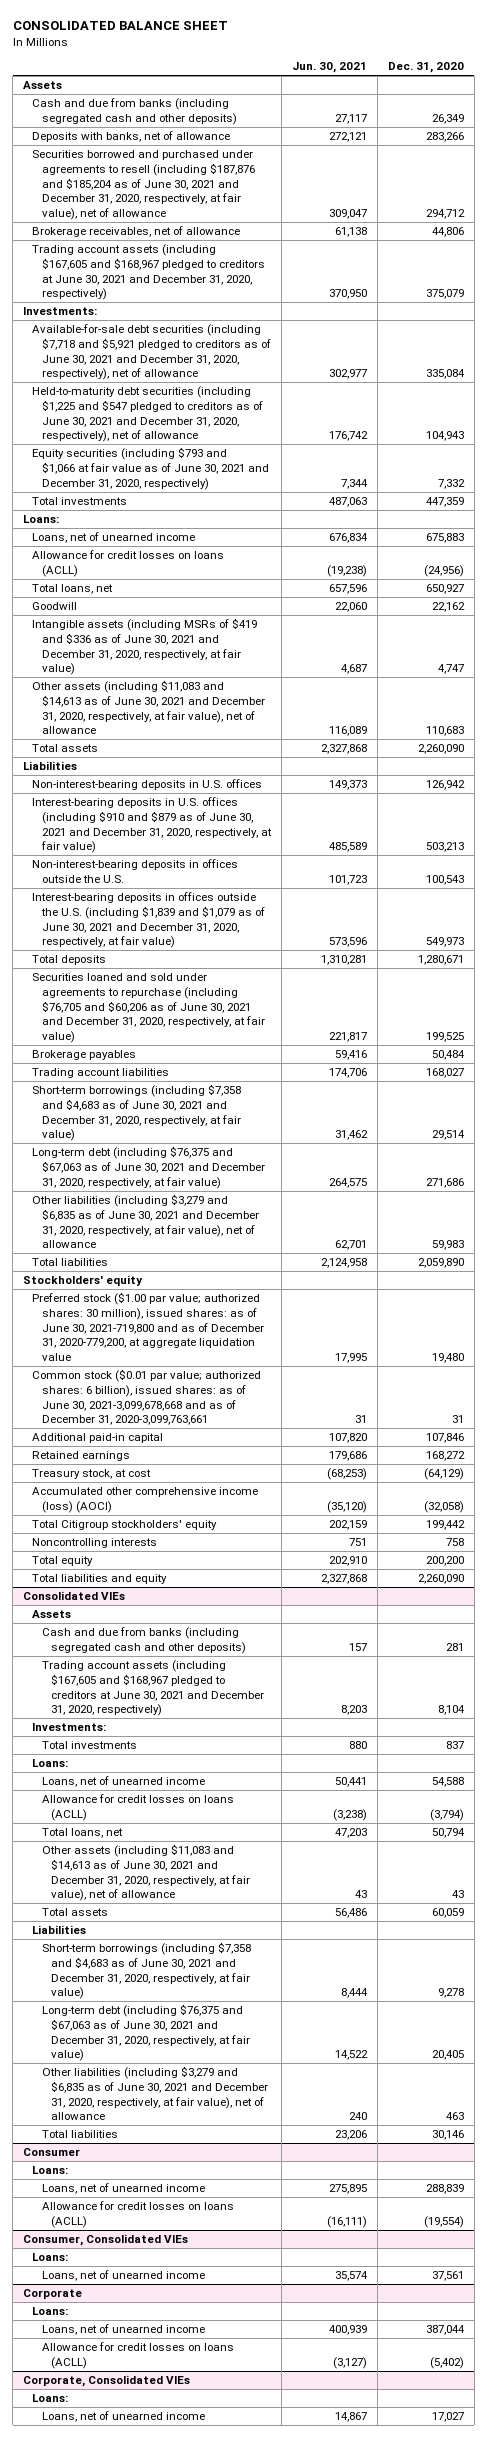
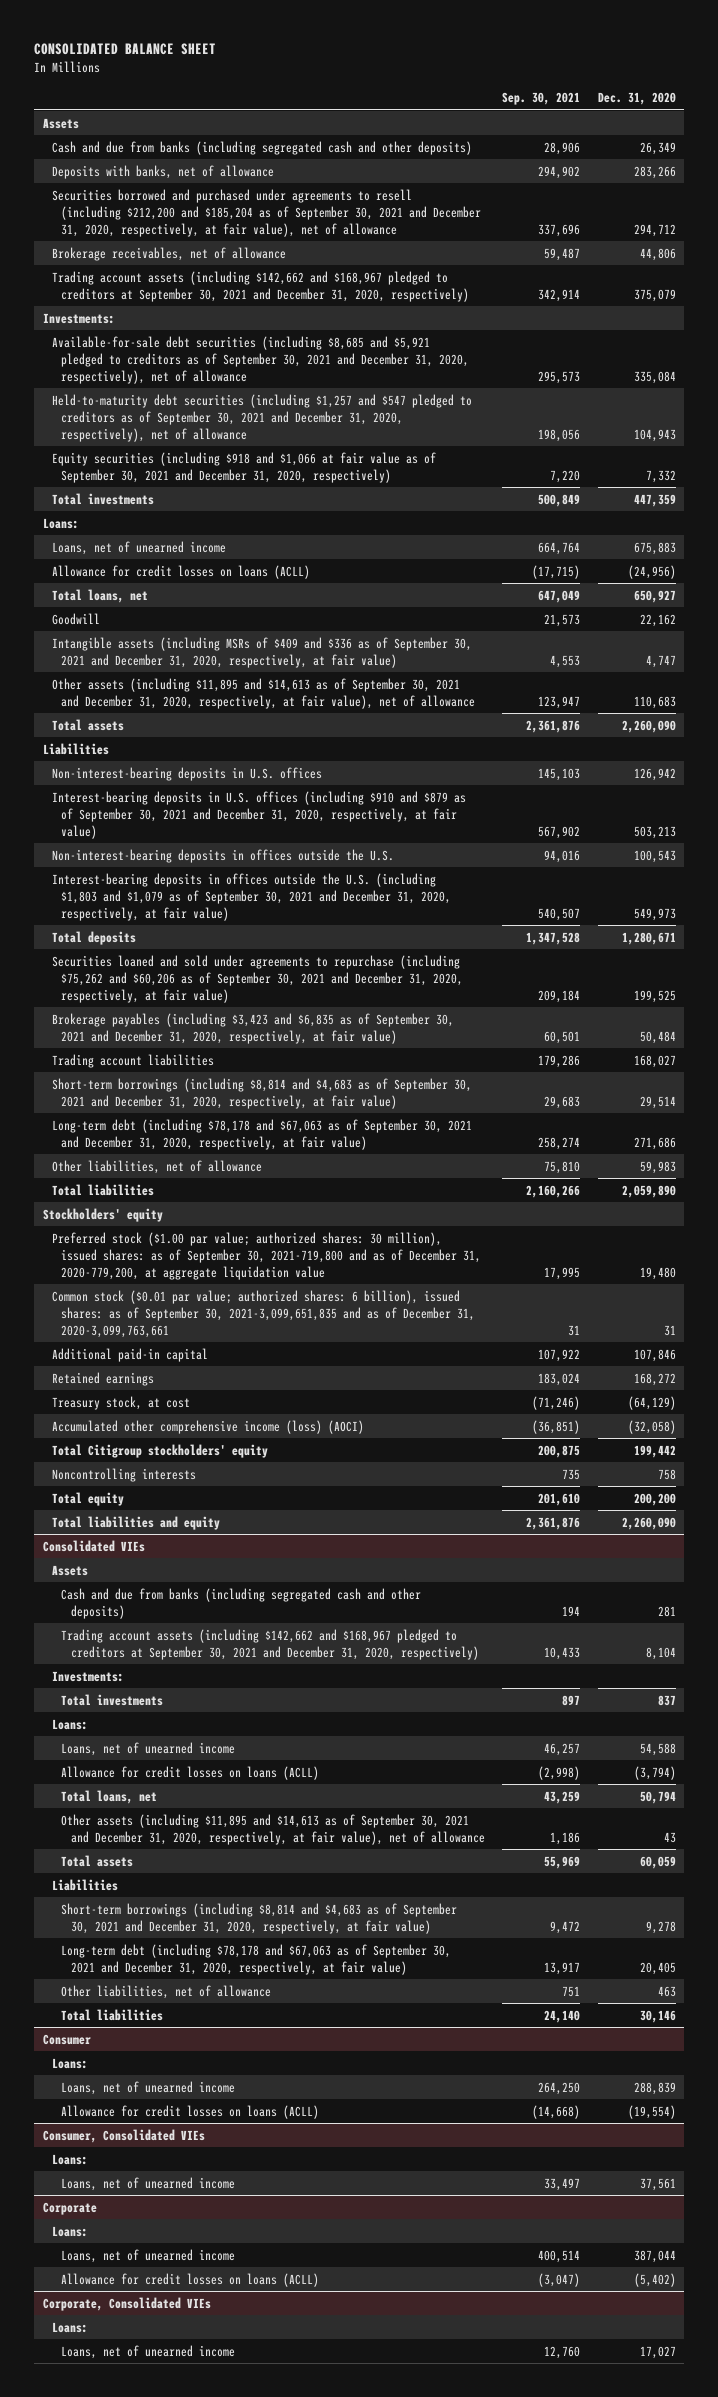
- | Jun. 30, 2021 | Dec. 31, 2020
+ | Sep. 30, 2021 | Dec. 31, 2020
- Securities borrowed and purchased under agreements to resell (including $187,876 and $185,204 as of June 30, 2021 and December 31, 2020, respectively, at fair value), net of allowance | 309,047 | 294,712
+ Securities borrowed and purchased under agreements to resell (including $212,200 and $185,204 as of September 30, 2021 and December 31, 2020, respectively, at fair value), net of allowance | 337,696 | 294,712
- Trading account assets (including $167,605 and $168,967 pledged to creditors at June 30, 2021 and December 31, 2020, respectively) | 370,950 | 375,079
+ Trading account assets (including $142,662 and $168,967 pledged to creditors at September 30, 2021 and December 31, 2020, respectively) | 342,914 | 375,079
- Available-for-sale debt securities (including $7,718 and $5,921 pledged to creditors as of June 30, 2021 and December 31, 2020, respectively), net of allowance | 302,977 | 335,084
- Held-to-maturity debt securities (including $1,225 and $547 pledged to creditors as of June 30, 2021 and December 31, 2020, respectively), net of allowance | 176,742 | 104,943
- Equity securities (including $793 and $1,066 at fair value as of June 30, 2021 and December 31, 2020, respectively) | 7,344 | 7,332
+ Available-for-sale debt securities (including $8,685 and $5,921 pledged to creditors as of September 30, 2021 and December 31, 2020, respectively), net of allowance | 295,573 | 335,084
+ Held-to-maturity debt securities (including $1,257 and $547 pledged to creditors as of September 30, 2021 and December 31, 2020, respectively), net of allowance | 198,056 | 104,943
+ Equity securities (including $918 and $1,066 at fair value as of September 30, 2021 and December 31, 2020, respectively) | 7,220 | 7,332
- Intangible assets (including MSRs of $419 and $336 as of June 30, 2021 and December 31, 2020, respectively, at fair value) | 4,687 | 4,747
- Other assets (including $11,083 and $14,613 as of June 30, 2021 and December 31, 2020, respectively, at fair value), net of allowance | 116,089 | 110,683
+ Intangible assets (including MSRs of $409 and $336 as of September 30, 2021 and December 31, 2020, respectively, at fair value) | 4,553 | 4,747
+ Other assets (including $11,895 and $14,613 as of September 30, 2021 and December 31, 2020, respectively, at fair value), net of allowance | 123,947 | 110,683
- Interest-bearing deposits in U.S. offices (including $910 and $879 as of June 30, 2021 and December 31, 2020, respectively, at fair value) | 485,589 | 503,213
+ Interest-bearing deposits in U.S. offices (including $910 and $879 as of September 30, 2021 and December 31, 2020, respectively, at fair value) | 567,902 | 503,213
- Interest-bearing deposits in offices outside the U.S. (including $1,839 and $1,079 as of June 30, 2021 and December 31, 2020, respectively, at fair value) | 573,596 | 549,973
+ Interest-bearing deposits in offices outside the U.S. (including $1,803 and $1,079 as of September 30, 2021 and December 31, 2020, respectively, at fair value) | 540,507 | 549,973
- Securities loaned and sold under agreements to repurchase (including $76,705 and $60,206 as of June 30, 2021 and December 31, 2020, respectively, at fair value) | 221,817 | 199,525
- Brokerage payables | 59,416 | 50,484
+ Securities loaned and sold under agreements to repurchase (including $75,262 and $60,206 as of September 30, 2021 and December 31, 2020, respectively, at fair value) | 209,184 | 199,525
+ Brokerage payables (including $3,423 and $6,835 as of September 30, 2021 and December 31, 2020, respectively, at fair value) | 60,501 | 50,484
- Short-term borrowings (including $7,358 and $4,683 as of June 30, 2021 and December 31, 2020, respectively, at fair value) | 31,462 | 29,514
- Long-term debt (including $76,375 and $67,063 as of June 30, 2021 and December 31, 2020, respectively, at fair value) | 264,575 | 271,686
- Other liabilities (including $3,279 and $6,835 as of June 30, 2021 and December 31, 2020, respectively, at fair value), net of allowance | 62,701 | 59,983
+ Short-term borrowings (including $8,814 and $4,683 as of September 30, 2021 and December 31, 2020, respectively, at fair value) | 29,683 | 29,514
+ Long-term debt (including $78,178 and $67,063 as of September 30, 2021 and December 31, 2020, respectively, at fair value) | 258,274 | 271,686
+ Other liabilities, net of allowance | 75,810 | 59,983
- Preferred stock ($1.00 par value; authorized shares: 30 million), issued shares: as of June 30, 2021-719,800 and as of December 31, 2020-779,200, at aggregate liquidation value | 17,995 | 19,480
- Common stock ($0.01 par value; authorized shares: 6 billion), issued shares: as of June 30, 2021-3,099,678,668 and as of December 31, 2020-3,099,763,661 | 31 | 31
+ Preferred stock ($1.00 par value; authorized shares: 30 million), issued shares: as of September 30, 2021-719,800 and as of December 31, 2020-779,200, at aggregate liquidation value | 17,995 | 19,480
+ Common stock ($0.01 par value; authorized shares: 6 billion), issued shares: as of September 30, 2021-3,099,651,835 and as of December 31, 2020-3,099,763,661 | 31 | 31
@ Consolidated VIEs
- Trading account assets (including $167,605 and $168,967 pledged to creditors at June 30, 2021 and December 31, 2020, respectively) | 8,203 | 8,104
+ Trading account assets (including $142,662 and $168,967 pledged to creditors at September 30, 2021 and December 31, 2020, respectively) | 10,433 | 8,104
- Other assets (including $11,083 and $14,613 as of June 30, 2021 and December 31, 2020, respectively, at fair value), net of allowance | 43 | 43
+ Other assets (including $11,895 and $14,613 as of September 30, 2021 and December 31, 2020, respectively, at fair value), net of allowance | 1,186 | 43
- Short-term borrowings (including $7,358 and $4,683 as of June 30, 2021 and December 31, 2020, respectively, at fair value) | 8,444 | 9,278
- Long-term debt (including $76,375 and $67,063 as of June 30, 2021 and December 31, 2020, respectively, at fair value) | 14,522 | 20,405
- Other liabilities (including $3,279 and $6,835 as of June 30, 2021 and December 31, 2020, respectively, at fair value), net of allowance | 240 | 463
+ Short-term borrowings (including $8,814 and $4,683 as of September 30, 2021 and December 31, 2020, respectively, at fair value) | 9,472 | 9,278
+ Long-term debt (including $78,178 and $67,063 as of September 30, 2021 and December 31, 2020, respectively, at fair value) | 13,917 | 20,405
+ Other liabilities, net of allowance | 751 | 463

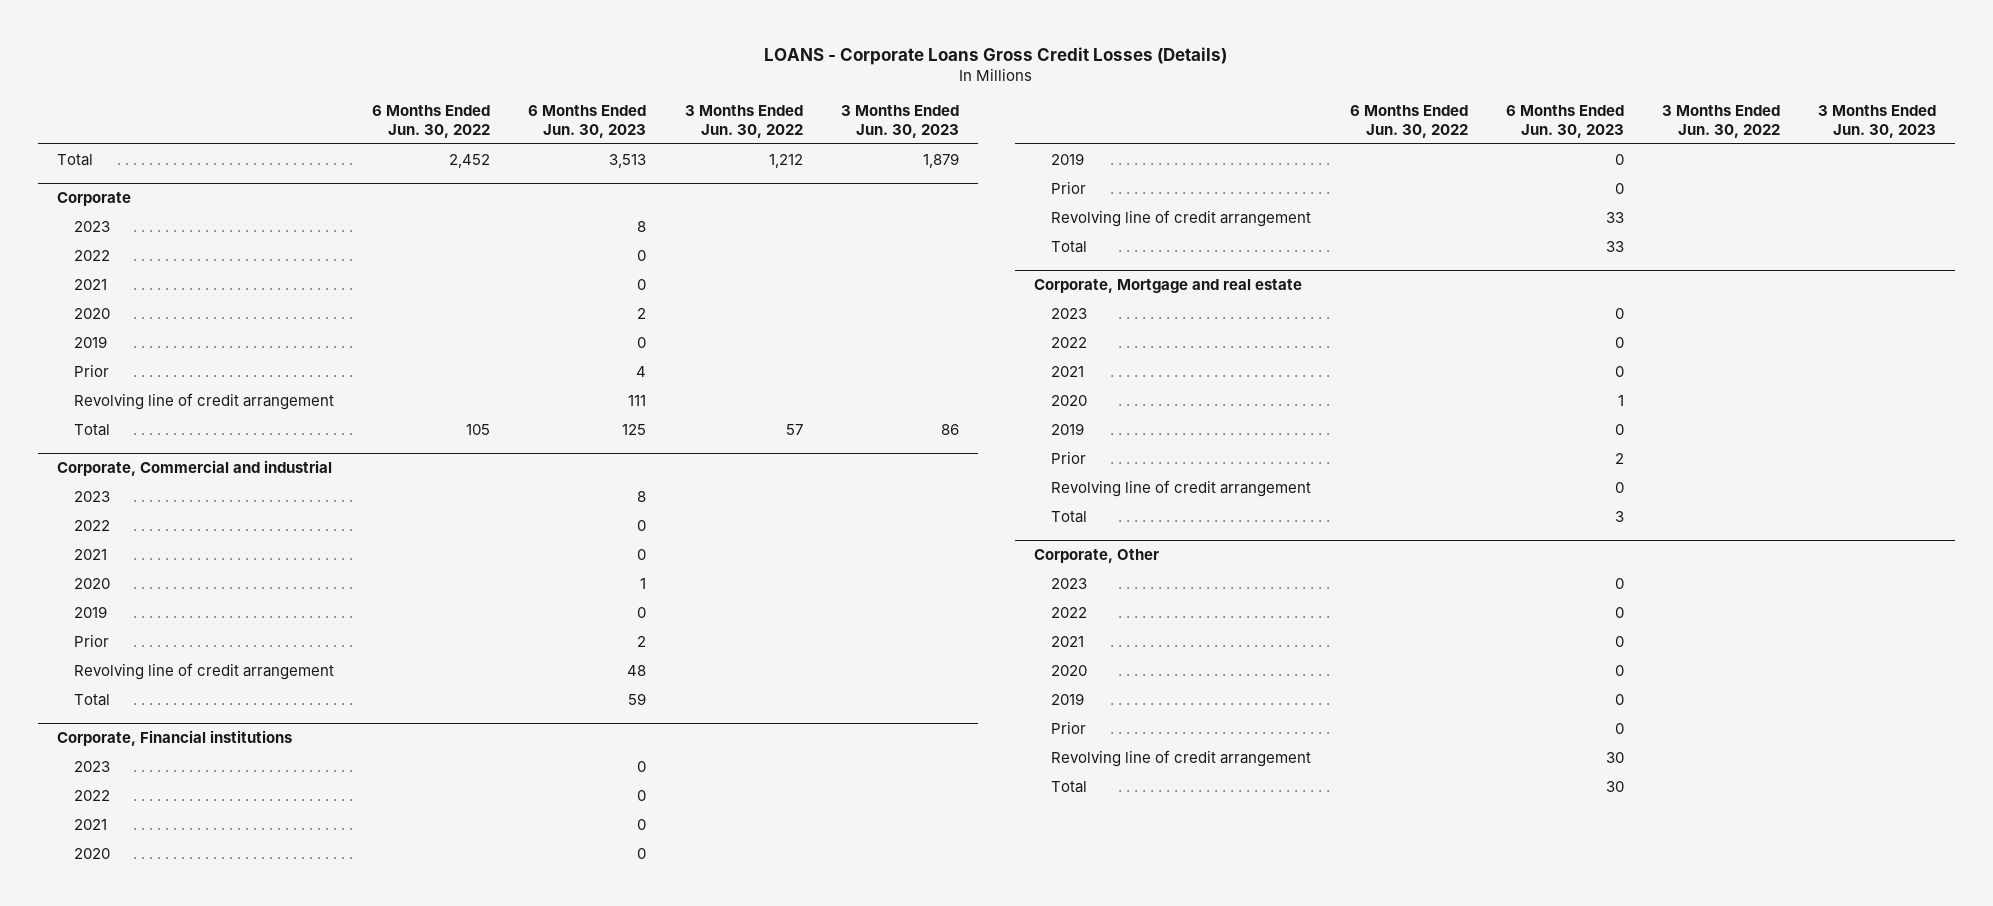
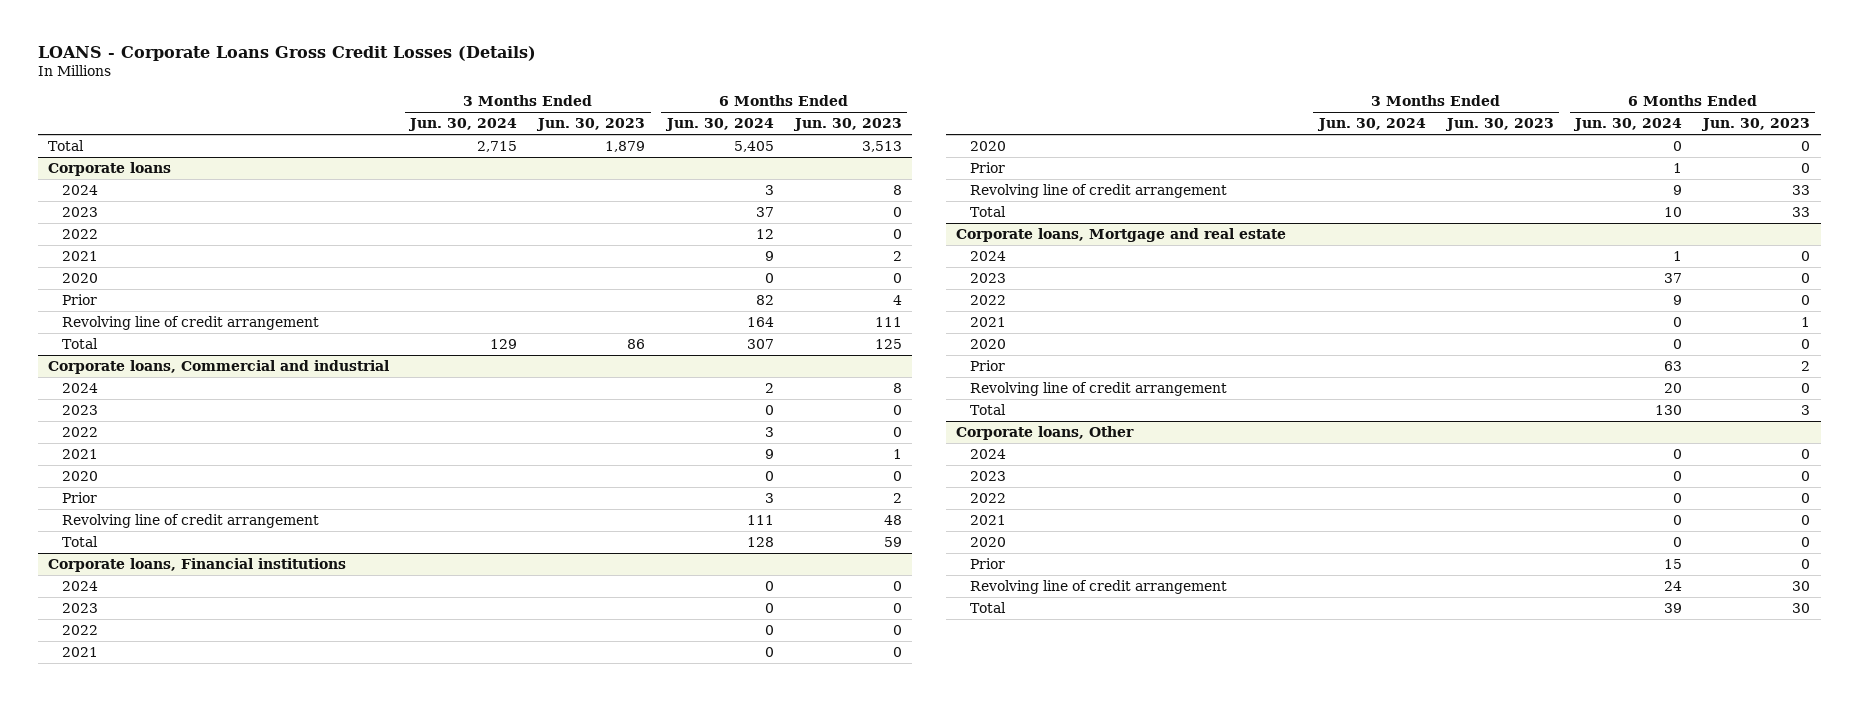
- | 6 Months Ended Jun. 30, 2022 | 6 Months Ended Jun. 30, 2023 | 3 Months Ended Jun. 30, 2022 | 3 Months Ended Jun. 30, 2023
+ | 3 Months Ended Jun. 30, 2024 | 3 Months Ended Jun. 30, 2023 | 6 Months Ended Jun. 30, 2024 | 6 Months Ended Jun. 30, 2023
- Corporate
- 2023 | | 8 | |
+ Corporate loans
+ 2024 | | | 3 | 8
+ 2023 | | | 37 | 0
- 2021 | | 0 | |
- 2020 | | 2 | |
- 2019 | | 0 | |
+ 2021 | | | 9 | 2
+ 2020 | | | 0 | 0
- Corporate, Commercial and industrial
- 2023 | | 8 | |
+ Corporate loans, Commercial and industrial
+ 2024 | | | 2 | 8
+ 2023 | | | 0 | 0
- 2021 | | 0 | |
- 2020 | | 1 | |
- 2019 | | 0 | |
+ 2021 | | | 9 | 1
+ 2020 | | | 0 | 0
- Corporate, Financial institutions
+ Corporate loans, Financial institutions
+ 2024 | | | 0 | 0
- 2019 | | 0 | |
- Corporate, Mortgage and real estate
+ Corporate loans, Mortgage and real estate
+ 2024 | | | 1 | 0
- 2021 | | 0 | |
- 2020 | | 1 | |
- 2019 | | 0 | |
+ 2021 | | | 0 | 1
+ 2020 | | | 0 | 0
- Corporate, Other
+ Corporate loans, Other
+ 2024 | | | 0 | 0
- 2019 | | 0 | |

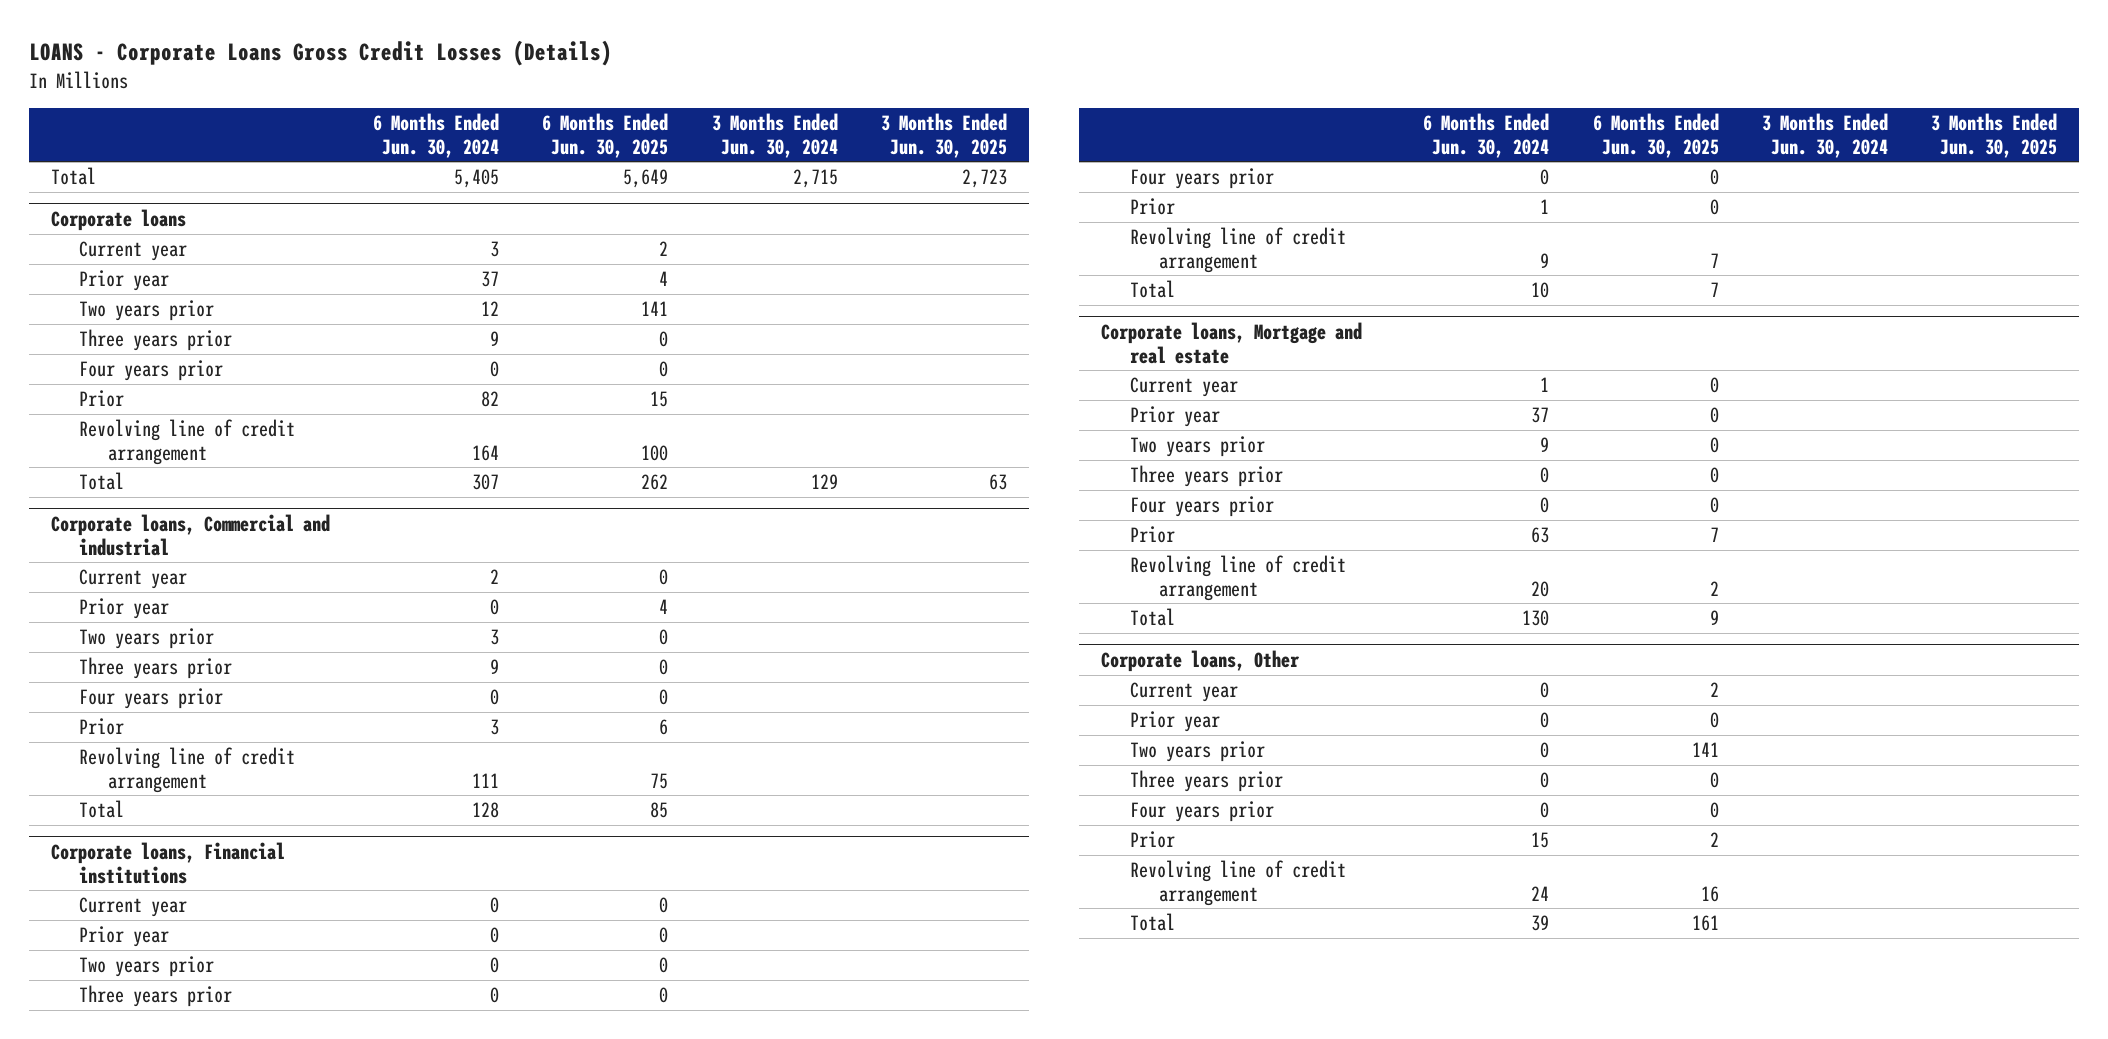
- | 3 Months Ended Jun. 30, 2024 | 3 Months Ended Jun. 30, 2023 | 6 Months Ended Jun. 30, 2024 | 6 Months Ended Jun. 30, 2023
+ | 6 Months Ended Jun. 30, 2024 | 6 Months Ended Jun. 30, 2025 | 3 Months Ended Jun. 30, 2024 | 3 Months Ended Jun. 30, 2025
@ Corporate loans
- 2024 | | | 3 | 8
- 2023 | | | 37 | 0
- 2022 | | | 12 | 0
- 2021 | | | 9 | 2
- 2020 | | | 0 | 0
+ Current year | 3 | 2 | |
+ Prior year | 37 | 4 | |
+ Two years prior | 12 | 141 | |
+ Three years prior | 9 | 0 | |
+ Four years prior | 0 | 0 | |
@ Corporate loans, Commercial and industrial
- 2024 | | | 2 | 8
- 2023 | | | 0 | 0
- 2022 | | | 3 | 0
- 2021 | | | 9 | 1
- 2020 | | | 0 | 0
+ Current year | 2 | 0 | |
+ Prior year | 0 | 4 | |
+ Two years prior | 3 | 0 | |
+ Three years prior | 9 | 0 | |
+ Four years prior | 0 | 0 | |
@ Corporate loans, Financial institutions
- 2024 | | | 0 | 0
- 2023 | | | 0 | 0
- 2022 | | | 0 | 0
- 2021 | | | 0 | 0
- 2020 | | | 0 | 0
+ Current year | 0 | 0 | |
+ Prior year | 0 | 0 | |
+ Two years prior | 0 | 0 | |
+ Three years prior | 0 | 0 | |
+ Four years prior | 0 | 0 | |
@ Corporate loans, Mortgage and real estate
- 2024 | | | 1 | 0
- 2023 | | | 37 | 0
- 2022 | | | 9 | 0
- 2021 | | | 0 | 1
- 2020 | | | 0 | 0
+ Current year | 1 | 0 | |
+ Prior year | 37 | 0 | |
+ Two years prior | 9 | 0 | |
+ Three years prior | 0 | 0 | |
+ Four years prior | 0 | 0 | |
@ Corporate loans, Other
- 2024 | | | 0 | 0
- 2023 | | | 0 | 0
- 2022 | | | 0 | 0
- 2021 | | | 0 | 0
- 2020 | | | 0 | 0
+ Current year | 0 | 2 | |
+ Prior year | 0 | 0 | |
+ Two years prior | 0 | 141 | |
+ Three years prior | 0 | 0 | |
+ Four years prior | 0 | 0 | |

